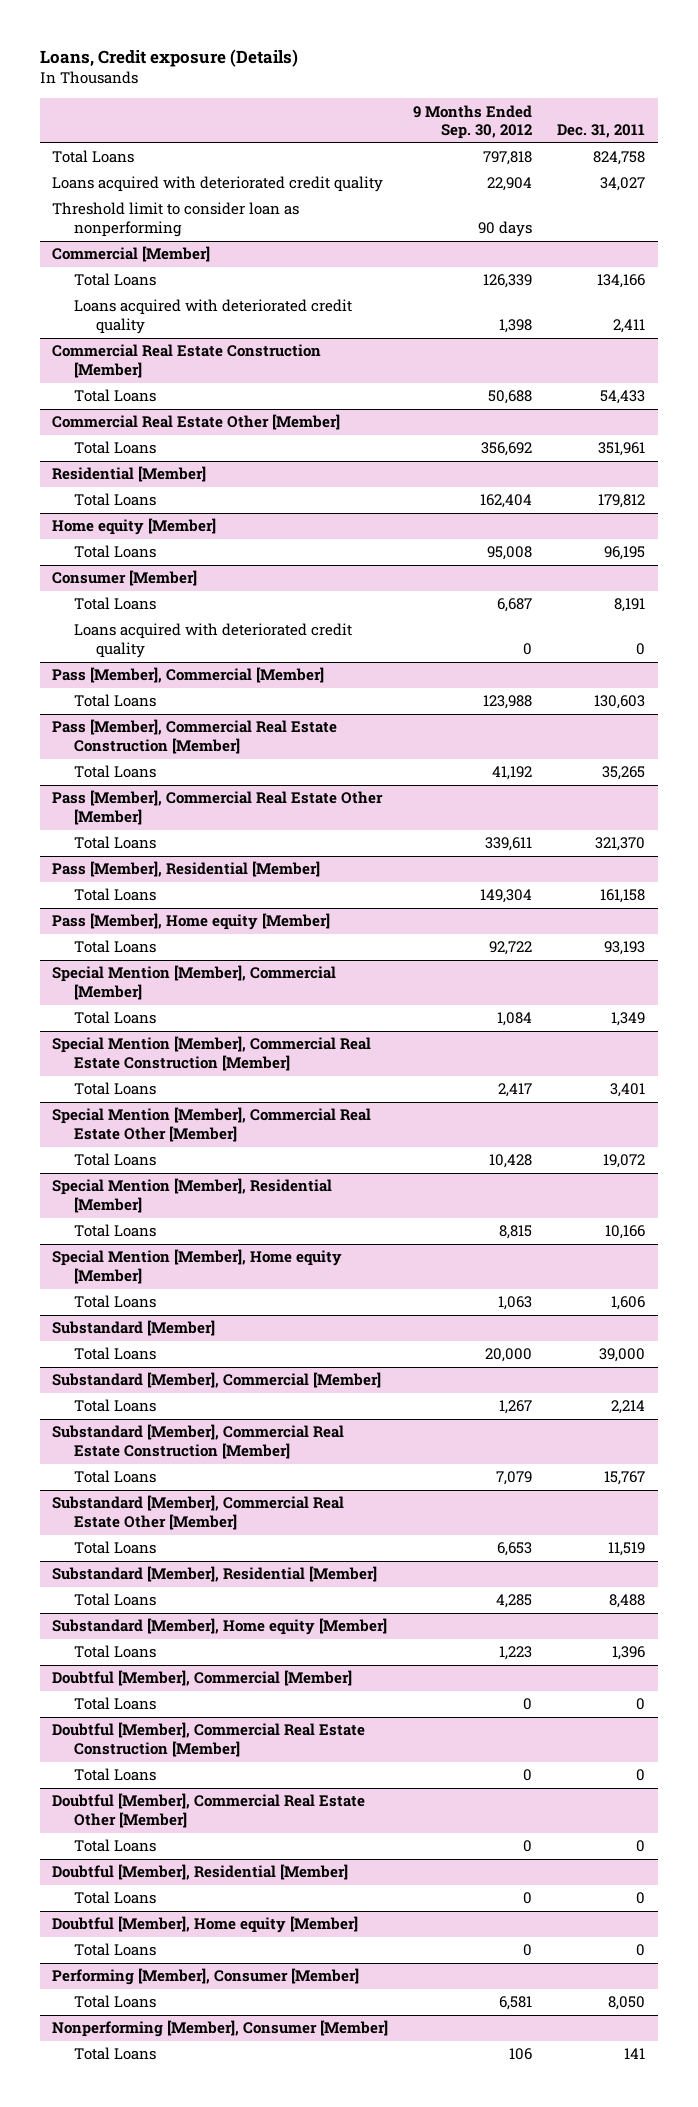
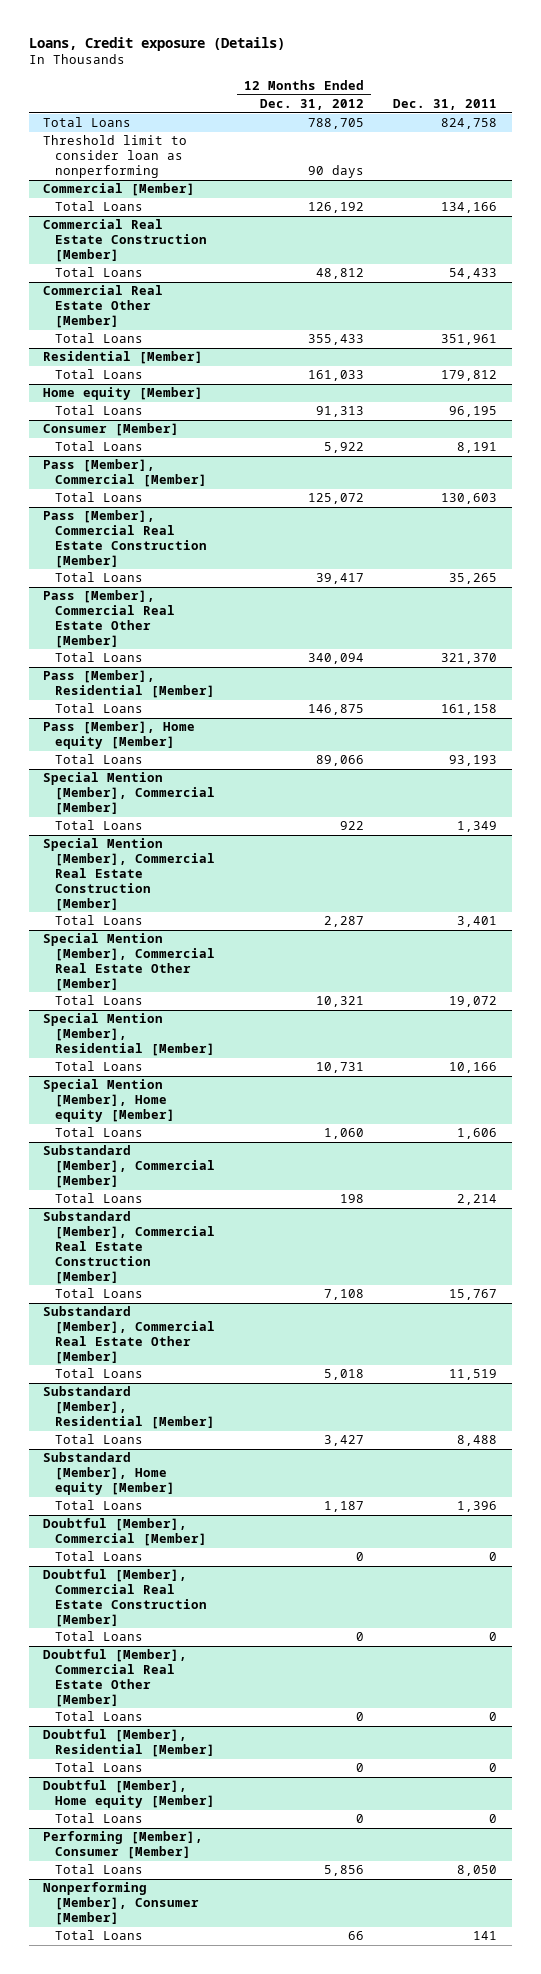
- | 9 Months Ended Sep. 30, 2012 | Dec. 31, 2011
+ | 12 Months Ended Dec. 31, 2012 | Dec. 31, 2011
- Loans acquired with deteriorated credit quality | 22,904 | 34,027
@ Commercial [Member]
- Loans acquired with deteriorated credit quality | 1,398 | 2,411
@ Consumer [Member]
- Loans acquired with deteriorated credit quality | 0 | 0
- Substandard [Member]
- Total Loans | 20,000 | 39,000

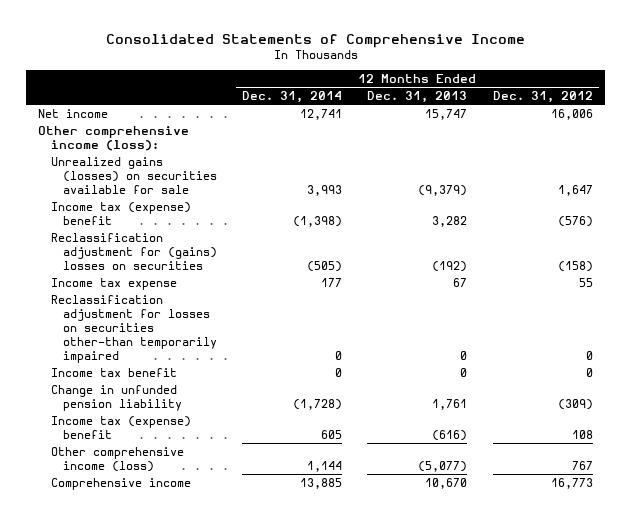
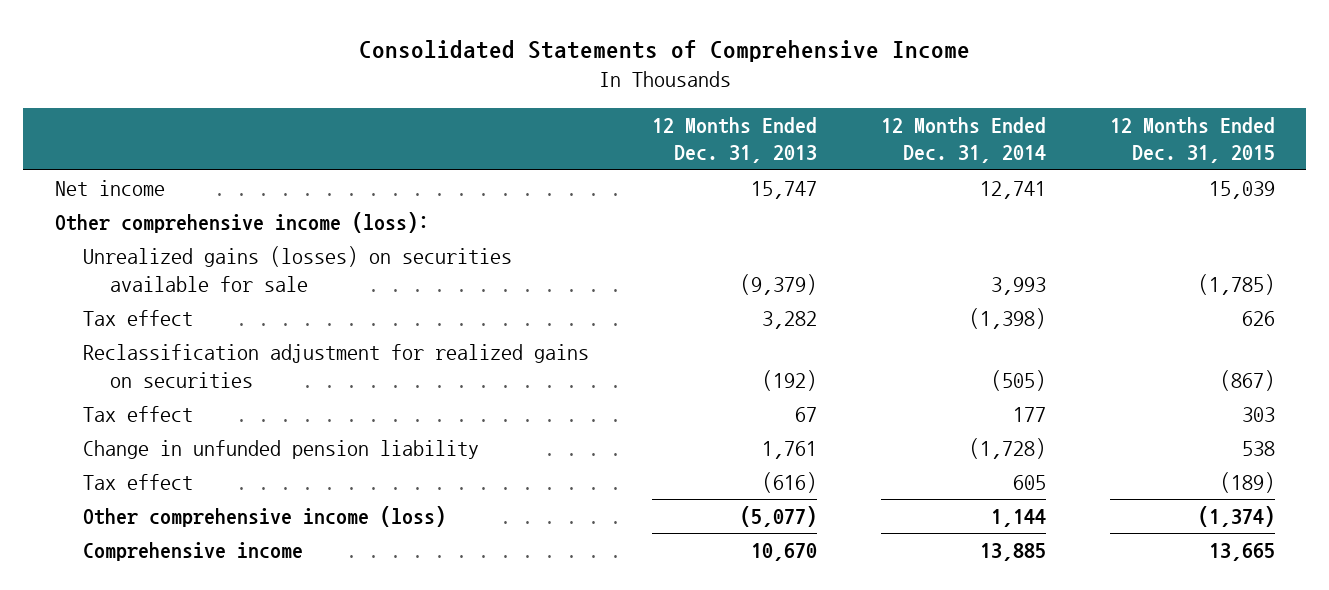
- | 12 Months Ended Dec. 31, 2014 | 12 Months Ended Dec. 31, 2013 | 12 Months Ended Dec. 31, 2012
+ | 12 Months Ended Dec. 31, 2013 | 12 Months Ended Dec. 31, 2014 | 12 Months Ended Dec. 31, 2015
- Income tax (expense) benefit | (1,398) | 3,282 | (576)
- Reclassification adjustment for (gains) losses on securities | (505) | (192) | (158)
- Income tax expense | 177 | 67 | 55
- Reclassification adjustment for losses on securities other-than temporarily impaired | 0 | 0 | 0
- Income tax benefit | 0 | 0 | 0
+ Tax effect | 3,282 | (1,398) | 626
+ Reclassification adjustment for realized gains on securities | (192) | (505) | (867)
+ Tax effect | 67 | 177 | 303
- Income tax (expense) benefit | 605 | (616) | 108
+ Tax effect | (616) | 605 | (189)

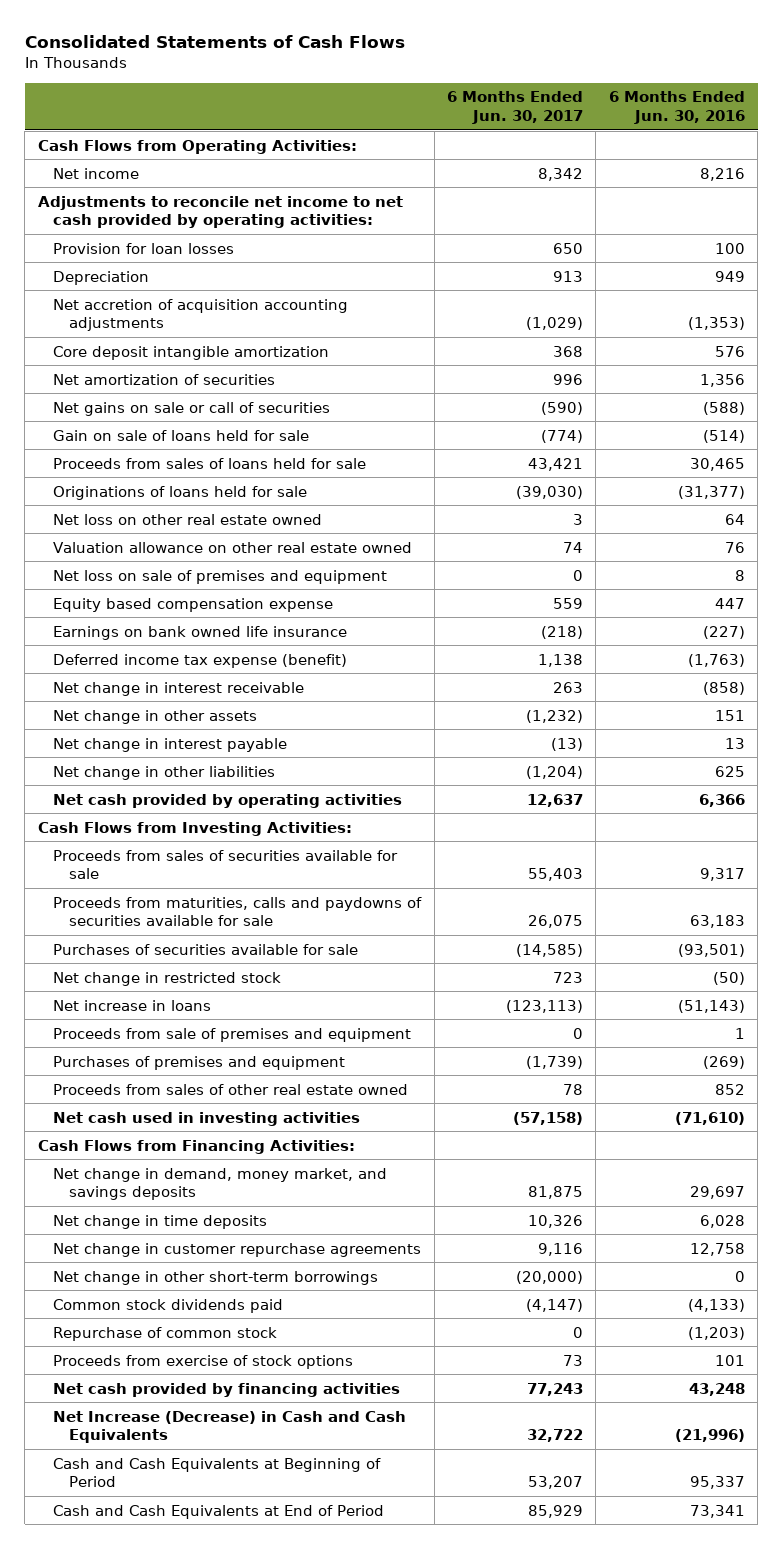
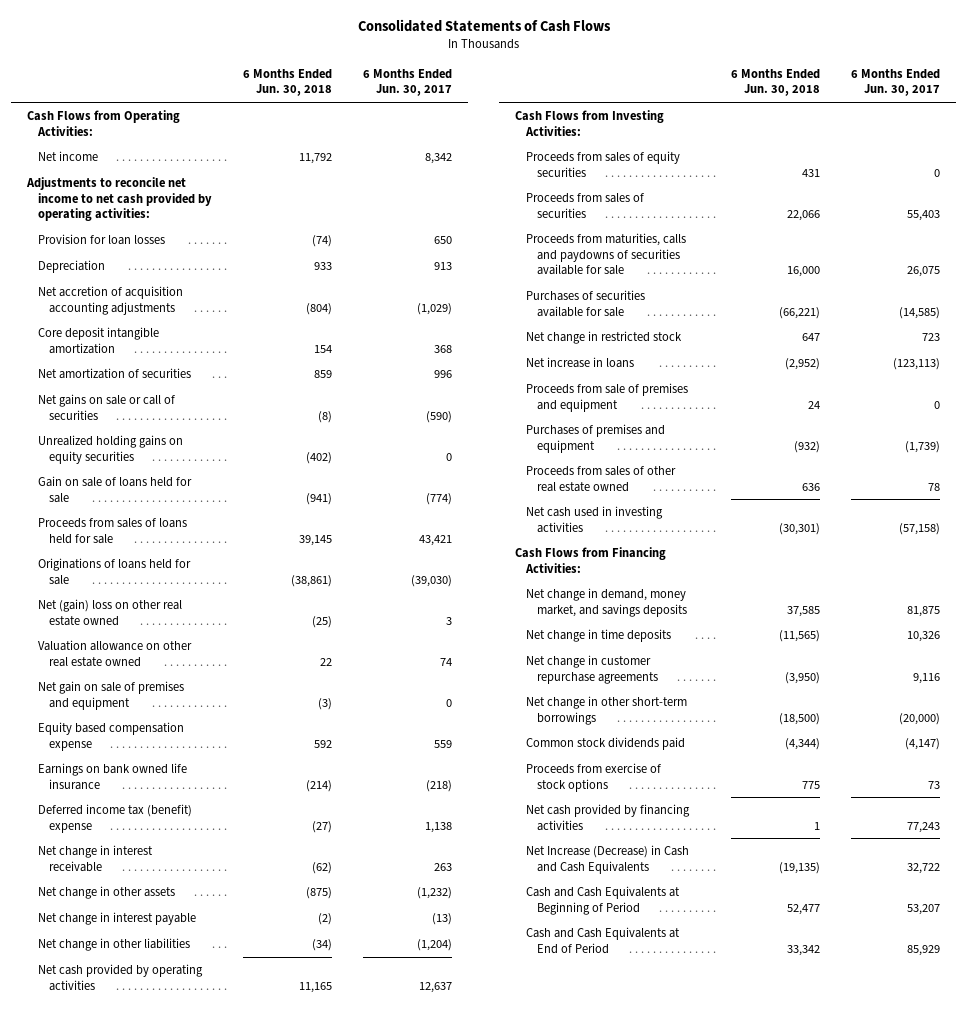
- | 6 Months Ended Jun. 30, 2017 | 6 Months Ended Jun. 30, 2016
+ | 6 Months Ended Jun. 30, 2018 | 6 Months Ended Jun. 30, 2017
+ Unrealized holding gains on equity securities | (402) | 0
- Net loss on other real estate owned | 3 | 64
+ Net (gain) loss on other real estate owned | (25) | 3
- Net loss on sale of premises and equipment | 0 | 8
+ Net gain on sale of premises and equipment | (3) | 0
- Deferred income tax expense (benefit) | 1,138 | (1,763)
+ Deferred income tax (benefit) expense | (27) | 1,138
- Proceeds from sales of securities available for sale | 55,403 | 9,317
+ Proceeds from sales of equity securities | 431 | 0
+ Proceeds from sales of securities | 22,066 | 55,403
- Repurchase of common stock | 0 | (1,203)

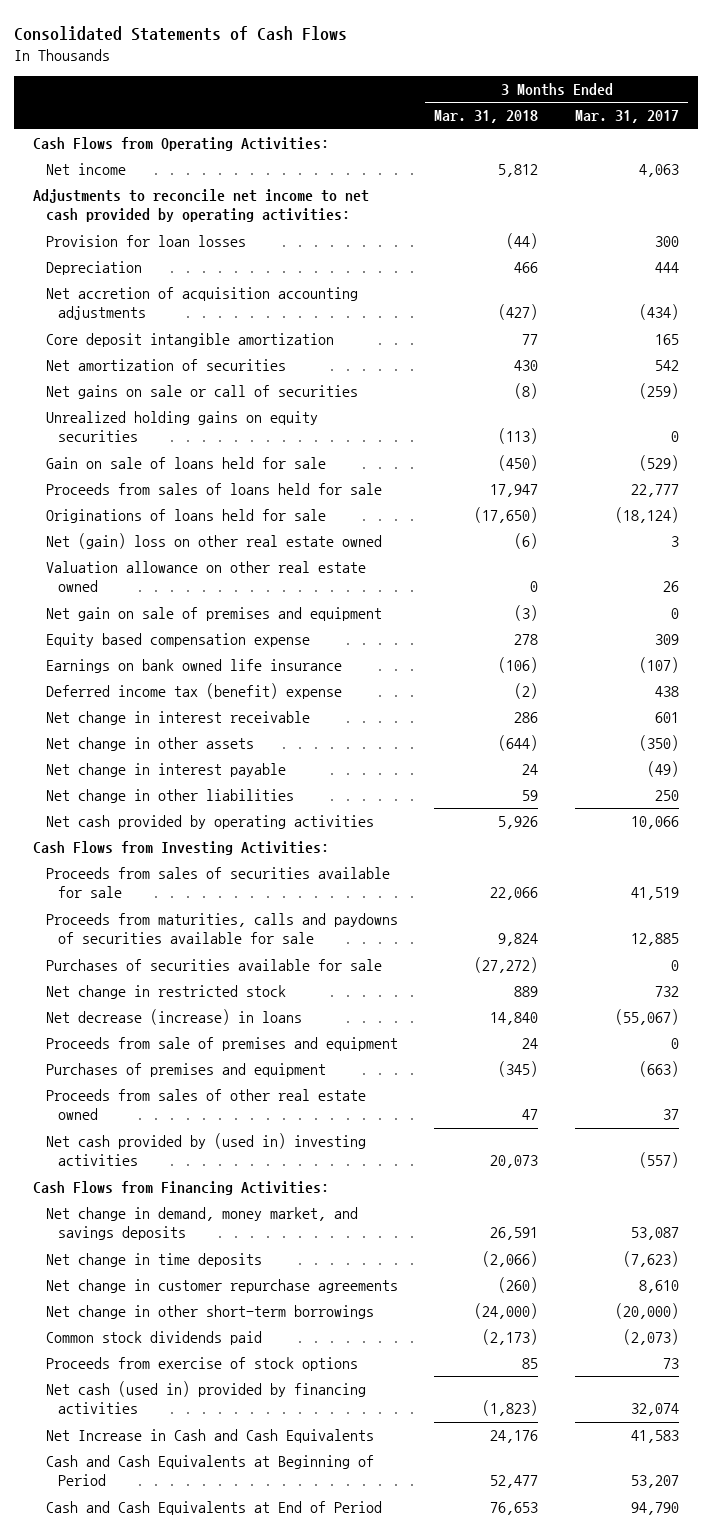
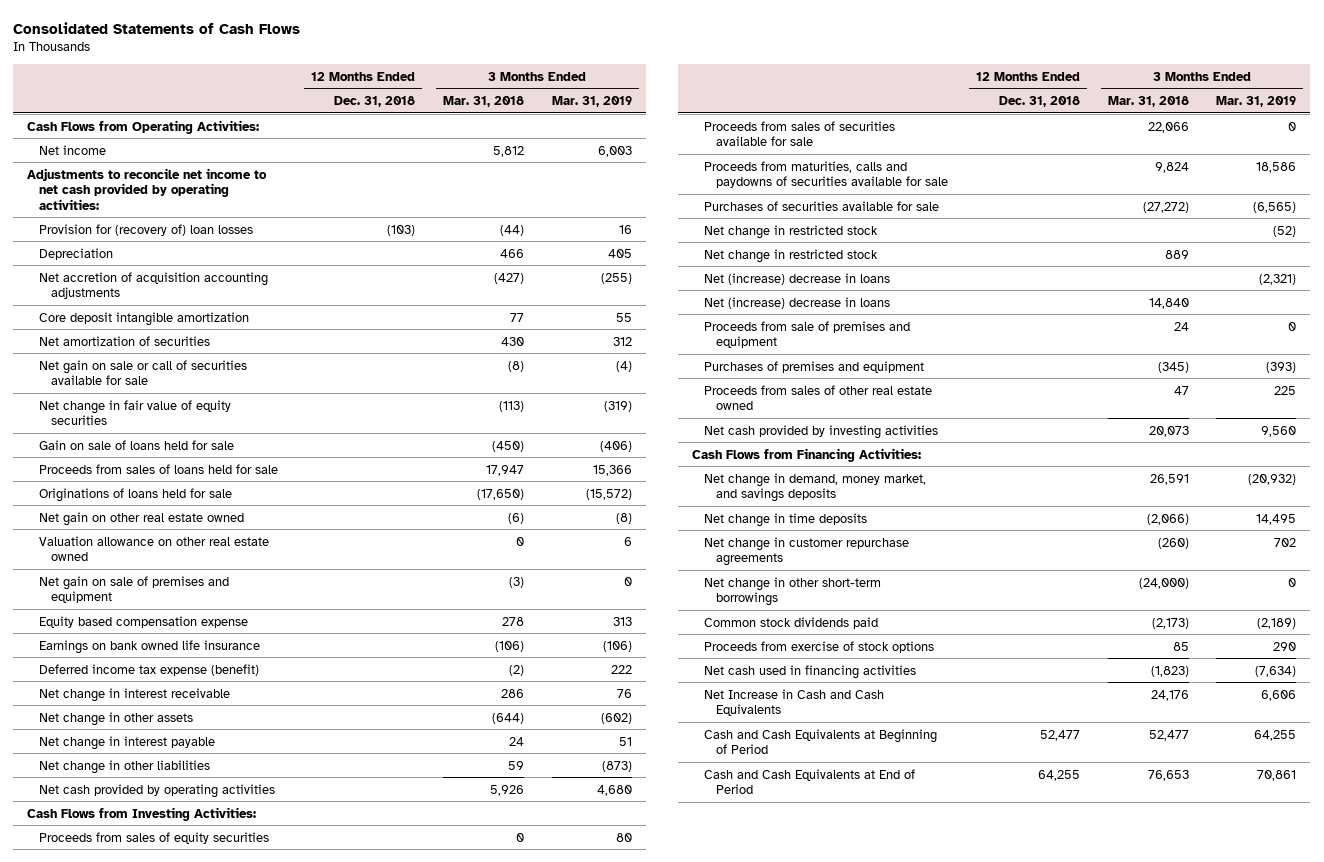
- | 3 Months Ended Mar. 31, 2018 | 3 Months Ended Mar. 31, 2017
+ | 12 Months Ended Dec. 31, 2018 | 3 Months Ended Mar. 31, 2018 | 3 Months Ended Mar. 31, 2019
- Provision for loan losses | (44) | 300
+ Provision for (recovery of) loan losses | (103) | (44) | 16
- Net gains on sale or call of securities | (8) | (259)
- Unrealized holding gains on equity securities | (113) | 0
+ Net gain on sale or call of securities available for sale | | (8) | (4)
+ Net change in fair value of equity securities | | (113) | (319)
- Net (gain) loss on other real estate owned | (6) | 3
+ Net gain on other real estate owned | | (6) | (8)
- Deferred income tax (benefit) expense | (2) | 438
+ Deferred income tax expense (benefit) | | (2) | 222
+ Proceeds from sales of equity securities | | 0 | 80
+ Net change in restricted stock | | | (52)
- Net decrease (increase) in loans | 14,840 | (55,067)
+ Net (increase) decrease in loans | | | (2,321)
+ Net (increase) decrease in loans | | 14,840 |
- Net cash provided by (used in) investing activities | 20,073 | (557)
+ Net cash provided by investing activities | | 20,073 | 9,560
- Net cash (used in) provided by financing activities | (1,823) | 32,074
+ Net cash used in financing activities | | (1,823) | (7,634)

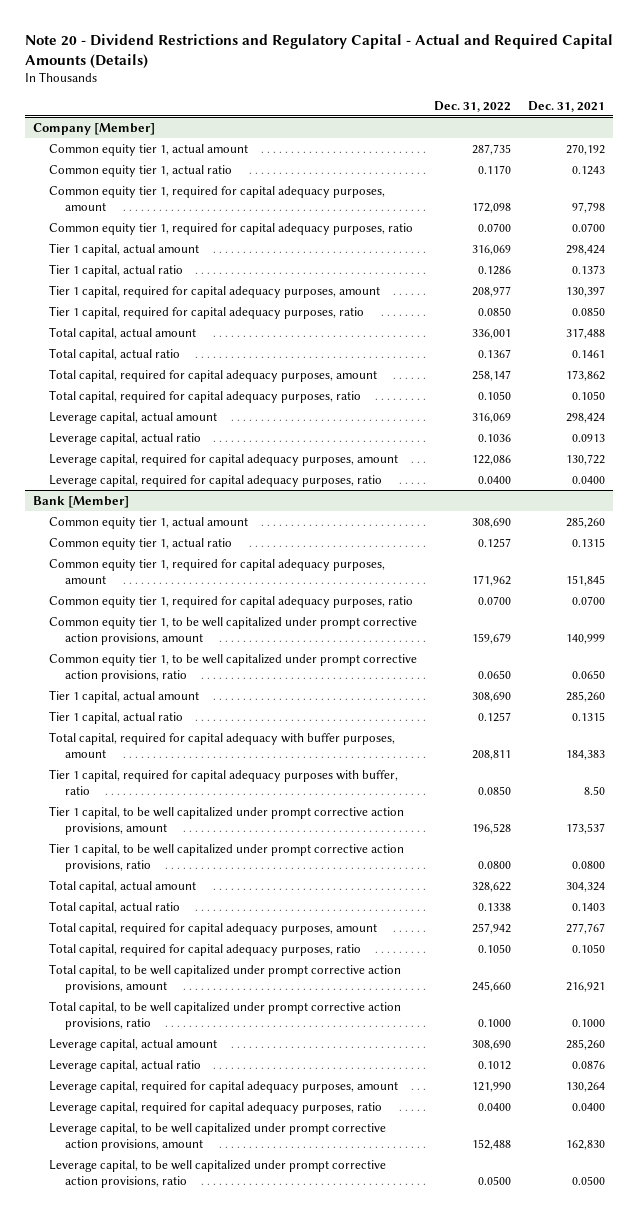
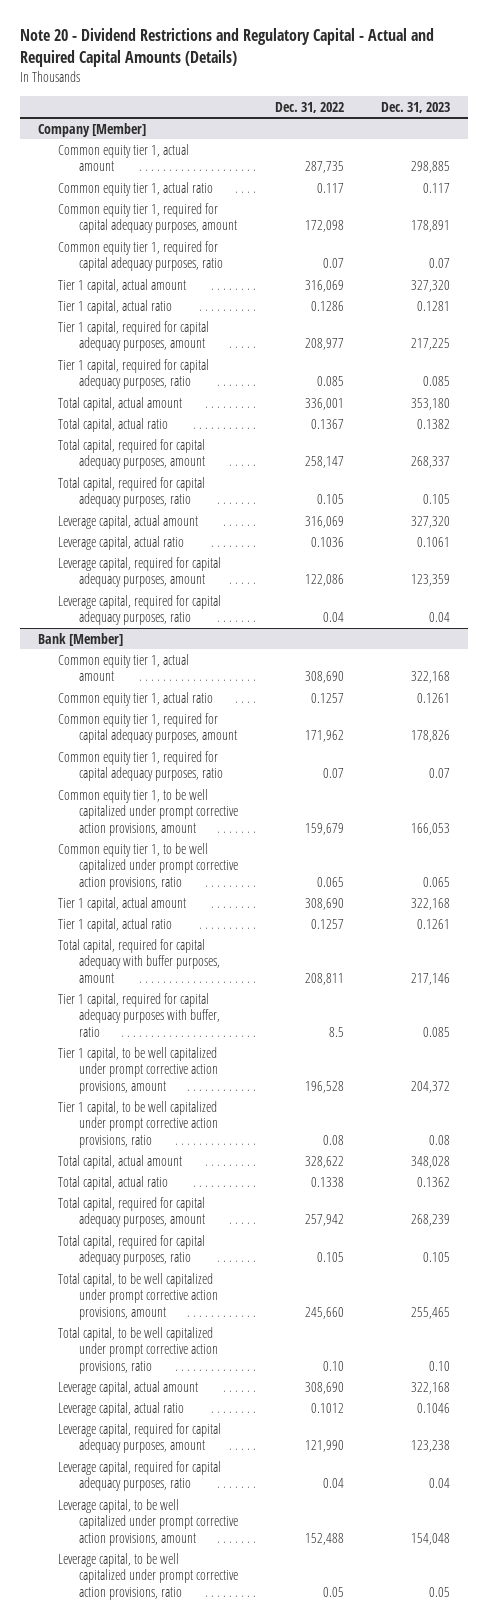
- | Dec. 31, 2022 | Dec. 31, 2021
+ | Dec. 31, 2022 | Dec. 31, 2023
@ Company [Member]
- Common equity tier 1, actual ratio | 0.1170 | 0.1243
+ Common equity tier 1, actual ratio | 0.117 | 0.117
- Common equity tier 1, required for capital adequacy purposes, ratio | 0.0700 | 0.0700
+ Common equity tier 1, required for capital adequacy purposes, ratio | 0.07 | 0.07
- Tier 1 capital, required for capital adequacy purposes, ratio | 0.0850 | 0.0850
+ Tier 1 capital, required for capital adequacy purposes, ratio | 0.085 | 0.085
- Total capital, required for capital adequacy purposes, ratio | 0.1050 | 0.1050
+ Total capital, required for capital adequacy purposes, ratio | 0.105 | 0.105
- Leverage capital, required for capital adequacy purposes, ratio | 0.0400 | 0.0400
+ Leverage capital, required for capital adequacy purposes, ratio | 0.04 | 0.04
@ Bank [Member]
- Common equity tier 1, required for capital adequacy purposes, ratio | 0.0700 | 0.0700
+ Common equity tier 1, required for capital adequacy purposes, ratio | 0.07 | 0.07
- Common equity tier 1, to be well capitalized under prompt corrective action provisions, ratio | 0.0650 | 0.0650
+ Common equity tier 1, to be well capitalized under prompt corrective action provisions, ratio | 0.065 | 0.065
- Tier 1 capital, required for capital adequacy purposes with buffer, ratio | 0.0850 | 8.50
+ Tier 1 capital, required for capital adequacy purposes with buffer, ratio | 8.5 | 0.085
- Tier 1 capital, to be well capitalized under prompt corrective action provisions, ratio | 0.0800 | 0.0800
+ Tier 1 capital, to be well capitalized under prompt corrective action provisions, ratio | 0.08 | 0.08
- Total capital, required for capital adequacy purposes, ratio | 0.1050 | 0.1050
+ Total capital, required for capital adequacy purposes, ratio | 0.105 | 0.105
- Total capital, to be well capitalized under prompt corrective action provisions, ratio | 0.1000 | 0.1000
+ Total capital, to be well capitalized under prompt corrective action provisions, ratio | 0.10 | 0.10
- Leverage capital, required for capital adequacy purposes, ratio | 0.0400 | 0.0400
+ Leverage capital, required for capital adequacy purposes, ratio | 0.04 | 0.04
- Leverage capital, to be well capitalized under prompt corrective action provisions, ratio | 0.0500 | 0.0500
+ Leverage capital, to be well capitalized under prompt corrective action provisions, ratio | 0.05 | 0.05

